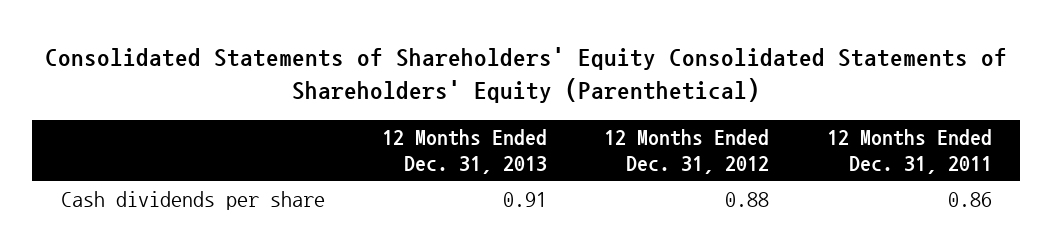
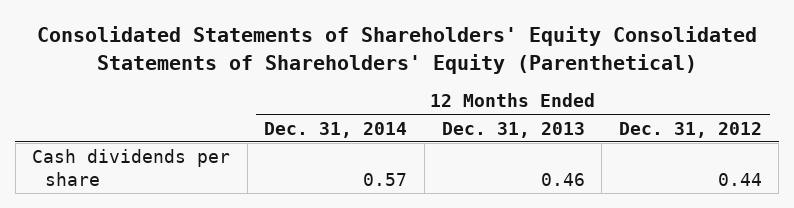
- | 12 Months Ended Dec. 31, 2013 | 12 Months Ended Dec. 31, 2012 | 12 Months Ended Dec. 31, 2011
+ | 12 Months Ended Dec. 31, 2014 | 12 Months Ended Dec. 31, 2013 | 12 Months Ended Dec. 31, 2012
- Cash dividends per share | 0.91 | 0.88 | 0.86
+ Cash dividends per share | 0.57 | 0.46 | 0.44

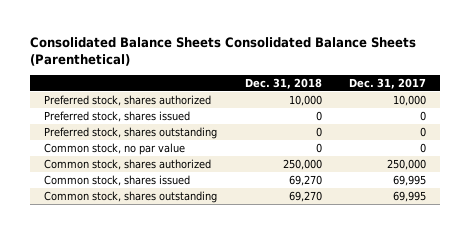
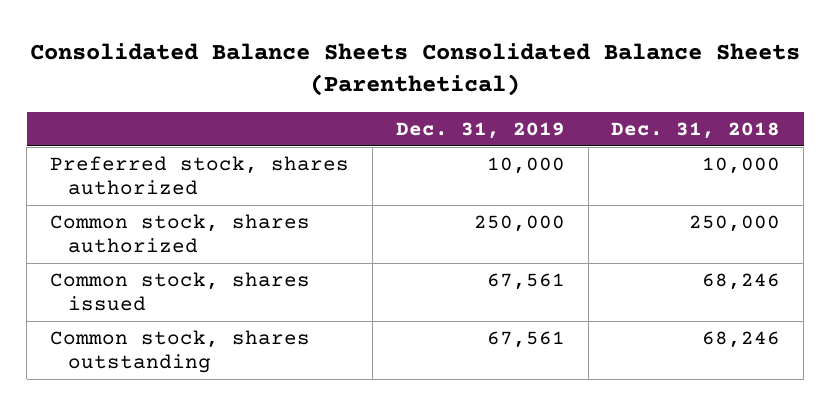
- | Dec. 31, 2018 | Dec. 31, 2017
+ | Dec. 31, 2019 | Dec. 31, 2018
- Preferred stock, shares issued | 0 | 0
- Preferred stock, shares outstanding | 0 | 0
- Common stock, no par value | 0 | 0
- Common stock, shares issued | 69,270 | 69,995
- Common stock, shares outstanding | 69,270 | 69,995
+ Common stock, shares issued | 67,561 | 68,246
+ Common stock, shares outstanding | 67,561 | 68,246

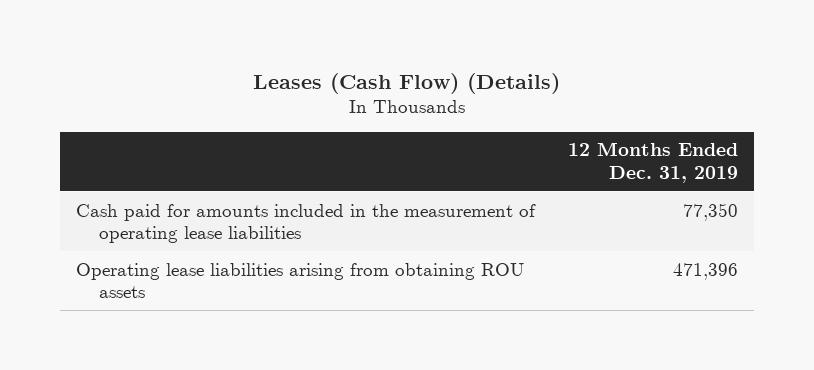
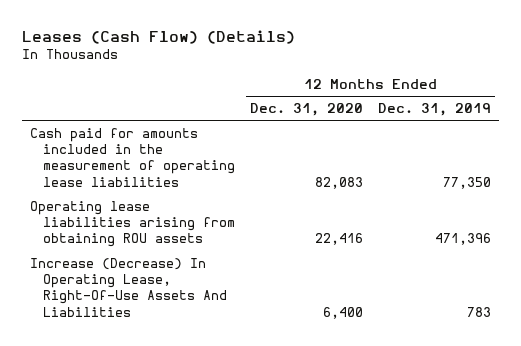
- | 12 Months Ended Dec. 31, 2019
+ | 12 Months Ended Dec. 31, 2020 | 12 Months Ended Dec. 31, 2019
+ Increase (Decrease) In Operating Lease, Right-Of-Use Assets And Liabilities | 6,400 | 783

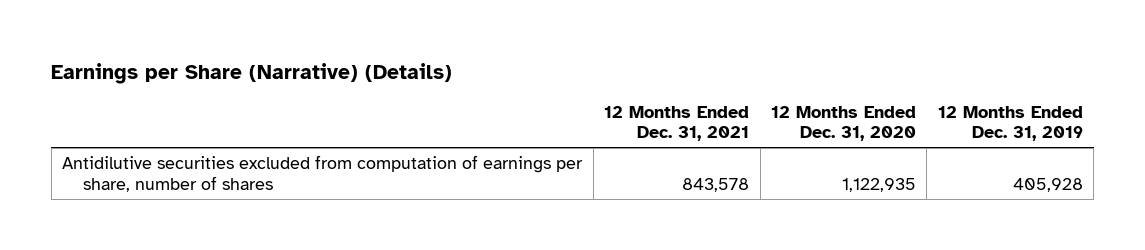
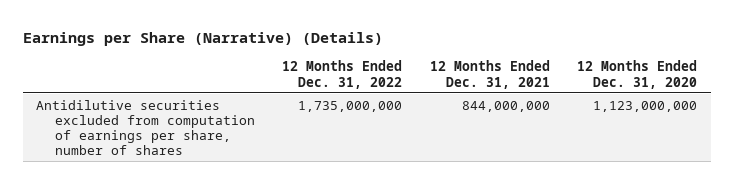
- | 12 Months Ended Dec. 31, 2021 | 12 Months Ended Dec. 31, 2020 | 12 Months Ended Dec. 31, 2019
+ | 12 Months Ended Dec. 31, 2022 | 12 Months Ended Dec. 31, 2021 | 12 Months Ended Dec. 31, 2020
- Antidilutive securities excluded from computation of earnings per share, number of shares | 843,578 | 1,122,935 | 405,928
+ Antidilutive securities excluded from computation of earnings per share, number of shares | 1,735,000,000 | 844,000,000 | 1,123,000,000

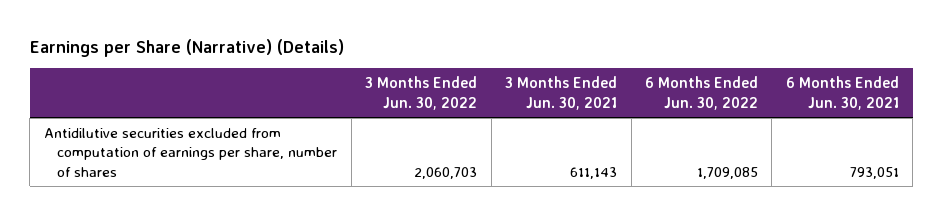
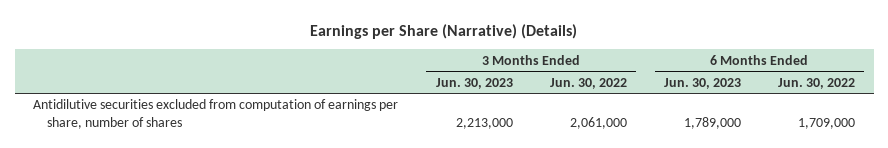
- | 3 Months Ended Jun. 30, 2022 | 3 Months Ended Jun. 30, 2021 | 6 Months Ended Jun. 30, 2022 | 6 Months Ended Jun. 30, 2021
+ | 3 Months Ended Jun. 30, 2023 | 3 Months Ended Jun. 30, 2022 | 6 Months Ended Jun. 30, 2023 | 6 Months Ended Jun. 30, 2022
- Antidilutive securities excluded from computation of earnings per share, number of shares | 2,060,703 | 611,143 | 1,709,085 | 793,051
+ Antidilutive securities excluded from computation of earnings per share, number of shares | 2,213,000 | 2,061,000 | 1,789,000 | 1,709,000

